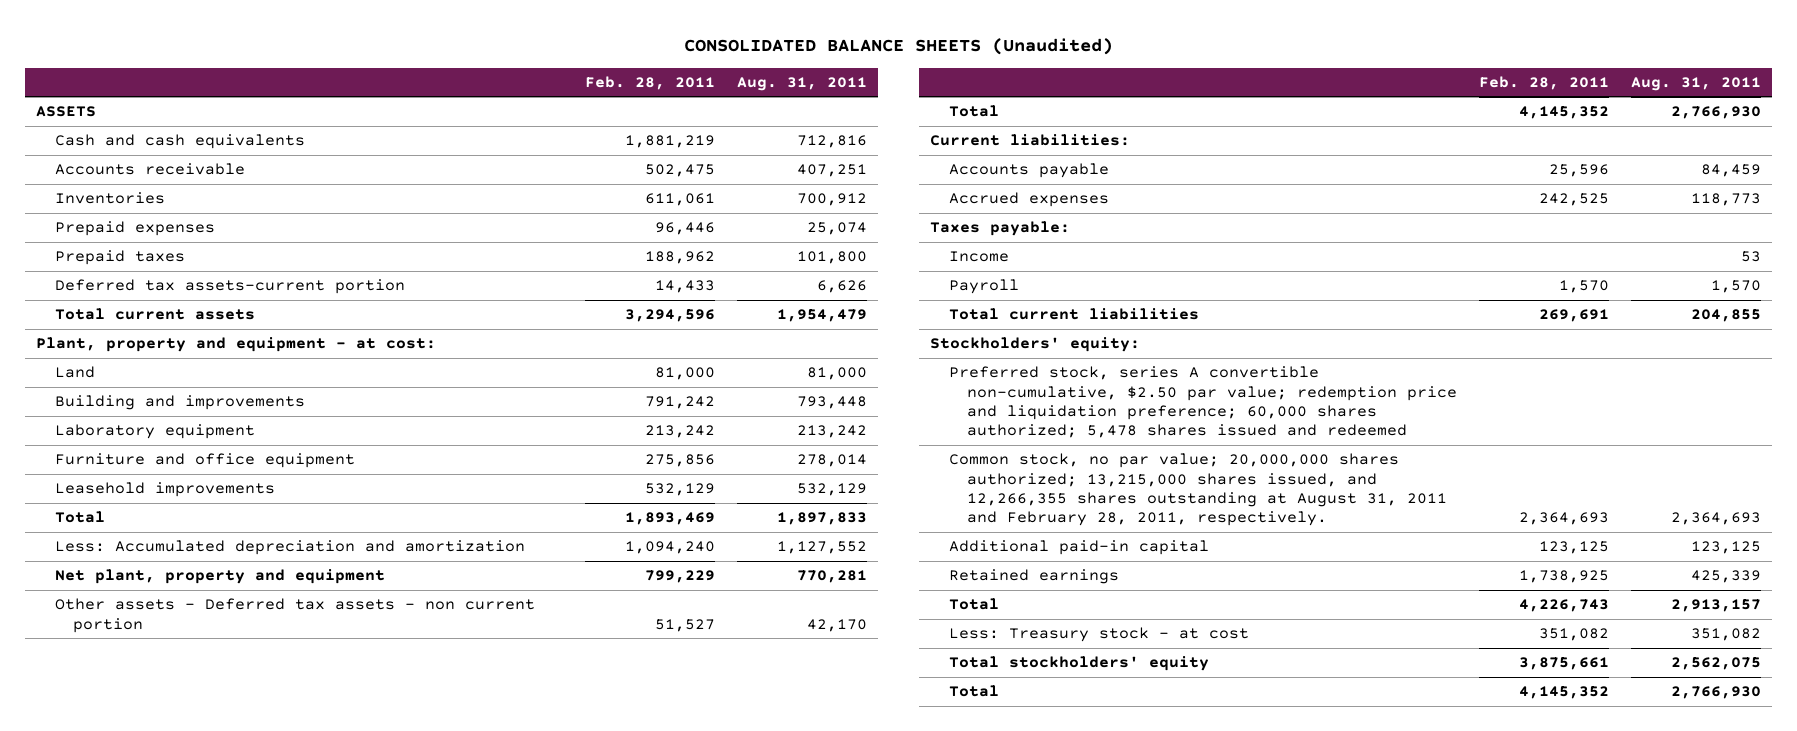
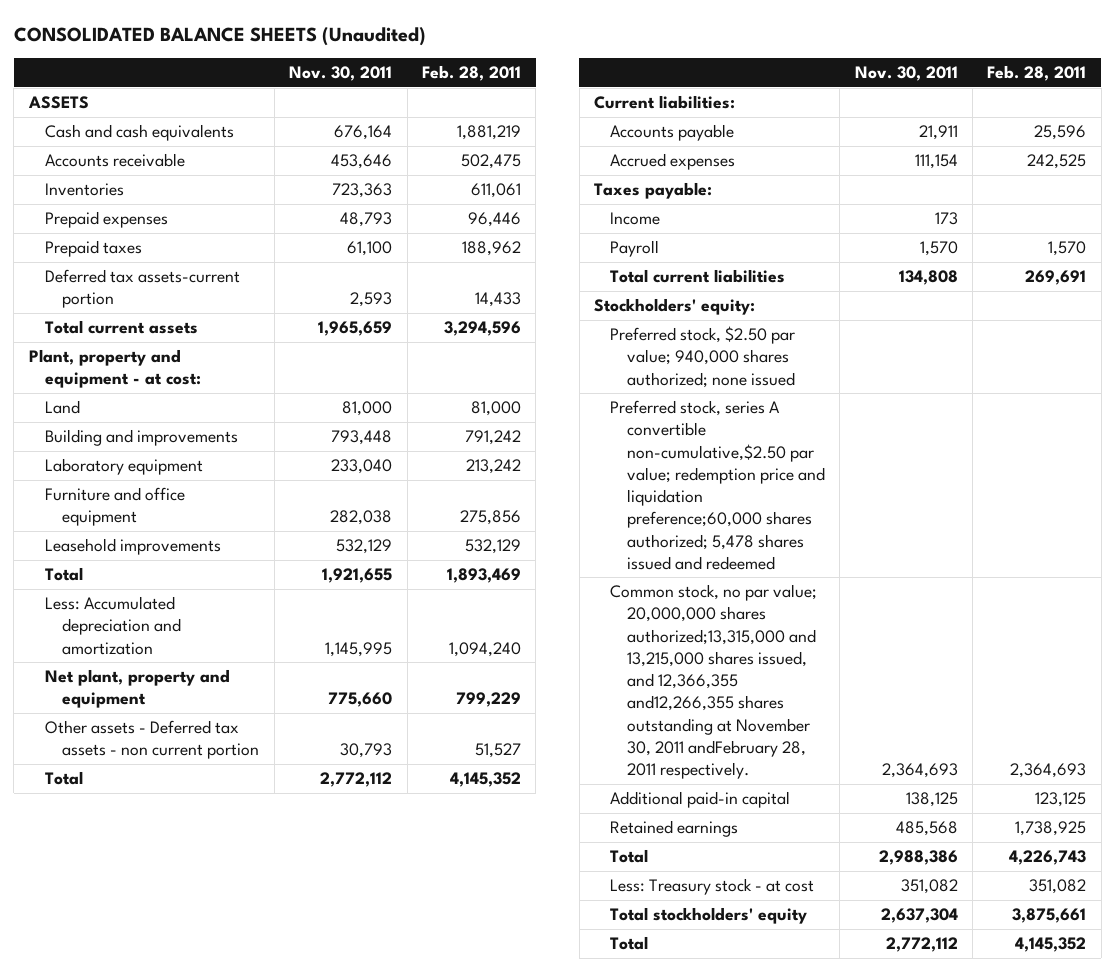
- | Feb. 28, 2011 | Aug. 31, 2011
+ | Nov. 30, 2011 | Feb. 28, 2011
- Preferred stock, series A convertible non-cumulative, $2.50 par value; redemption price and liquidation preference; 60,000 shares authorized; 5,478 shares issued and redeemed
- Common stock, no par value; 20,000,000 shares authorized; 13,215,000 shares issued, and 12,266,355 shares outstanding at August 31, 2011 and February 28, 2011, respectively. | 2,364,693 | 2,364,693
+ Preferred stock, $2.50 par value; 940,000 shares authorized; none issued
+ Preferred stock, series A convertible non-cumulative,$2.50 par value; redemption price and liquidation preference;60,000 shares authorized; 5,478 shares issued and redeemed
+ Common stock, no par value; 20,000,000 shares authorized;13,315,000 and 13,215,000 shares issued, and 12,366,355 and12,266,355 shares outstanding at November 30, 2011 andFebruary 28, 2011 respectively. | 2,364,693 | 2,364,693

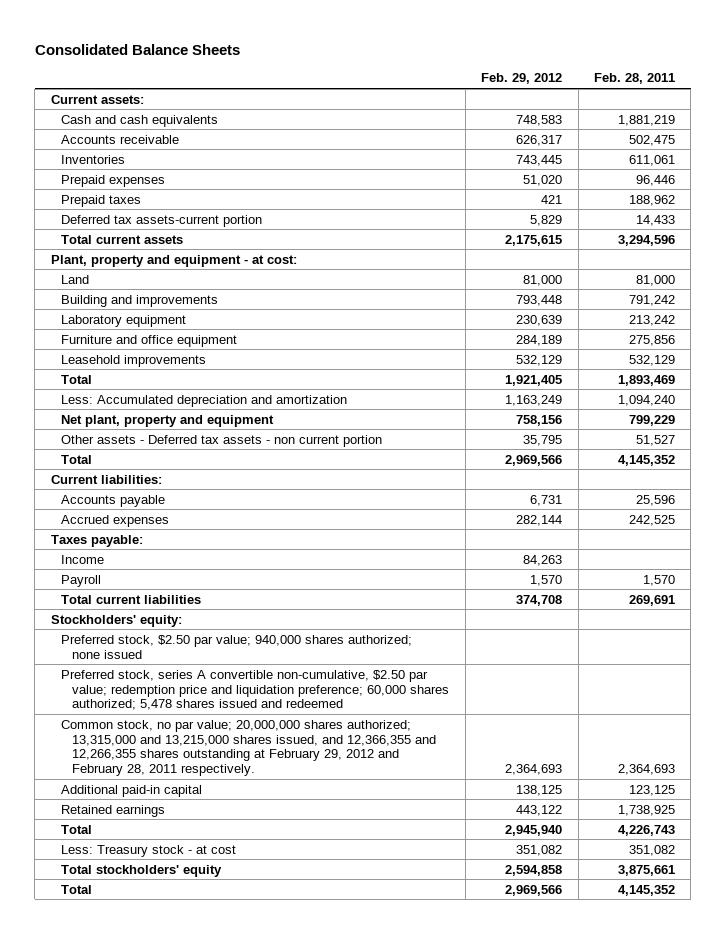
- CONSOLIDATED BALANCE SHEETS (Unaudited)
+ Consolidated Balance Sheets
- | Nov. 30, 2011 | Feb. 28, 2011
+ | Feb. 29, 2012 | Feb. 28, 2011
- ASSETS
+ Current assets:
- Preferred stock, series A convertible non-cumulative,$2.50 par value; redemption price and liquidation preference;60,000 shares authorized; 5,478 shares issued and redeemed
- Common stock, no par value; 20,000,000 shares authorized;13,315,000 and 13,215,000 shares issued, and 12,366,355 and12,266,355 shares outstanding at November 30, 2011 andFebruary 28, 2011 respectively. | 2,364,693 | 2,364,693
+ Preferred stock, series A convertible non-cumulative, $2.50 par value; redemption price and liquidation preference; 60,000 shares authorized; 5,478 shares issued and redeemed
+ Common stock, no par value; 20,000,000 shares authorized; 13,315,000 and 13,215,000 shares issued, and 12,366,355 and 12,266,355 shares outstanding at February 29, 2012 and February 28, 2011 respectively. | 2,364,693 | 2,364,693

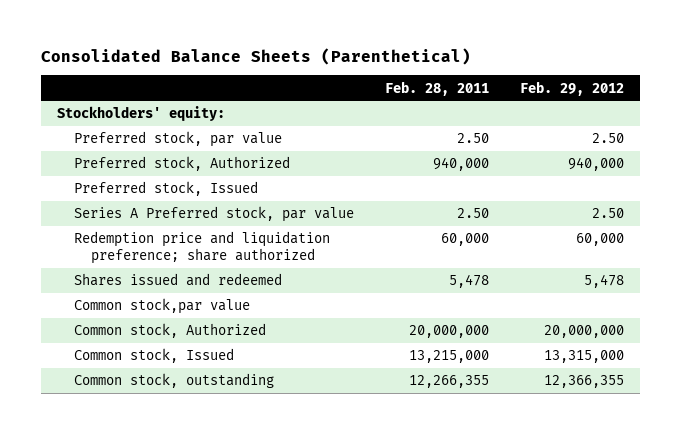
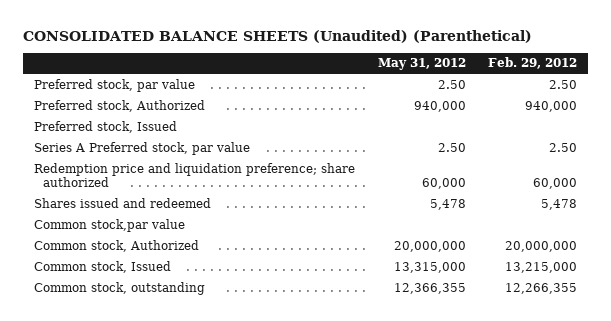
- Consolidated Balance Sheets (Parenthetical)
+ CONSOLIDATED BALANCE SHEETS (Unaudited) (Parenthetical)
- | Feb. 28, 2011 | Feb. 29, 2012
+ | May 31, 2012 | Feb. 29, 2012
- Stockholders' equity:
- Common stock, Issued | 13,215,000 | 13,315,000
- Common stock, outstanding | 12,266,355 | 12,366,355
+ Common stock, Issued | 13,315,000 | 13,215,000
+ Common stock, outstanding | 12,366,355 | 12,266,355

